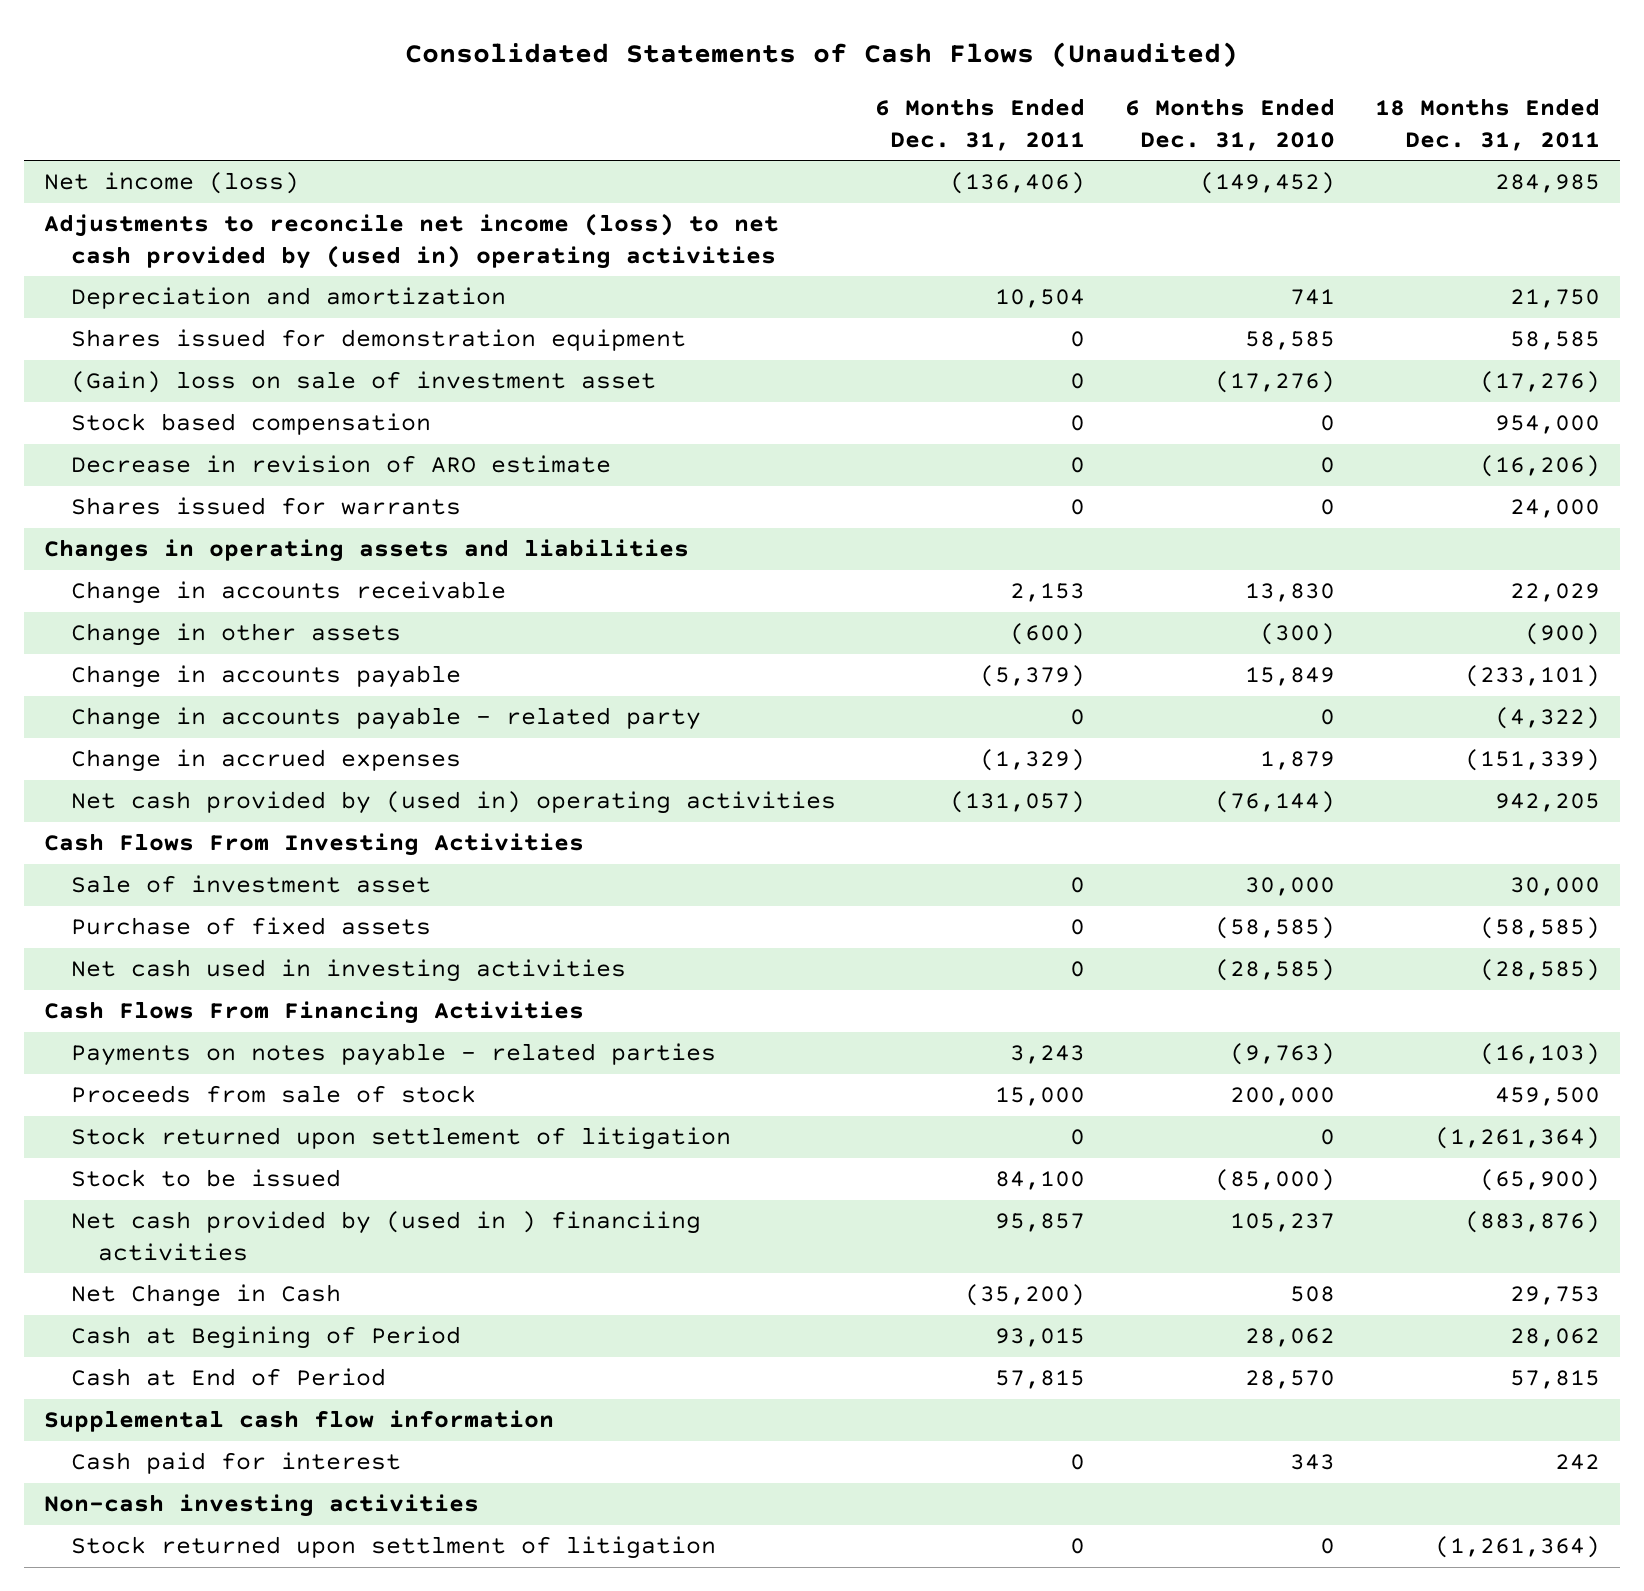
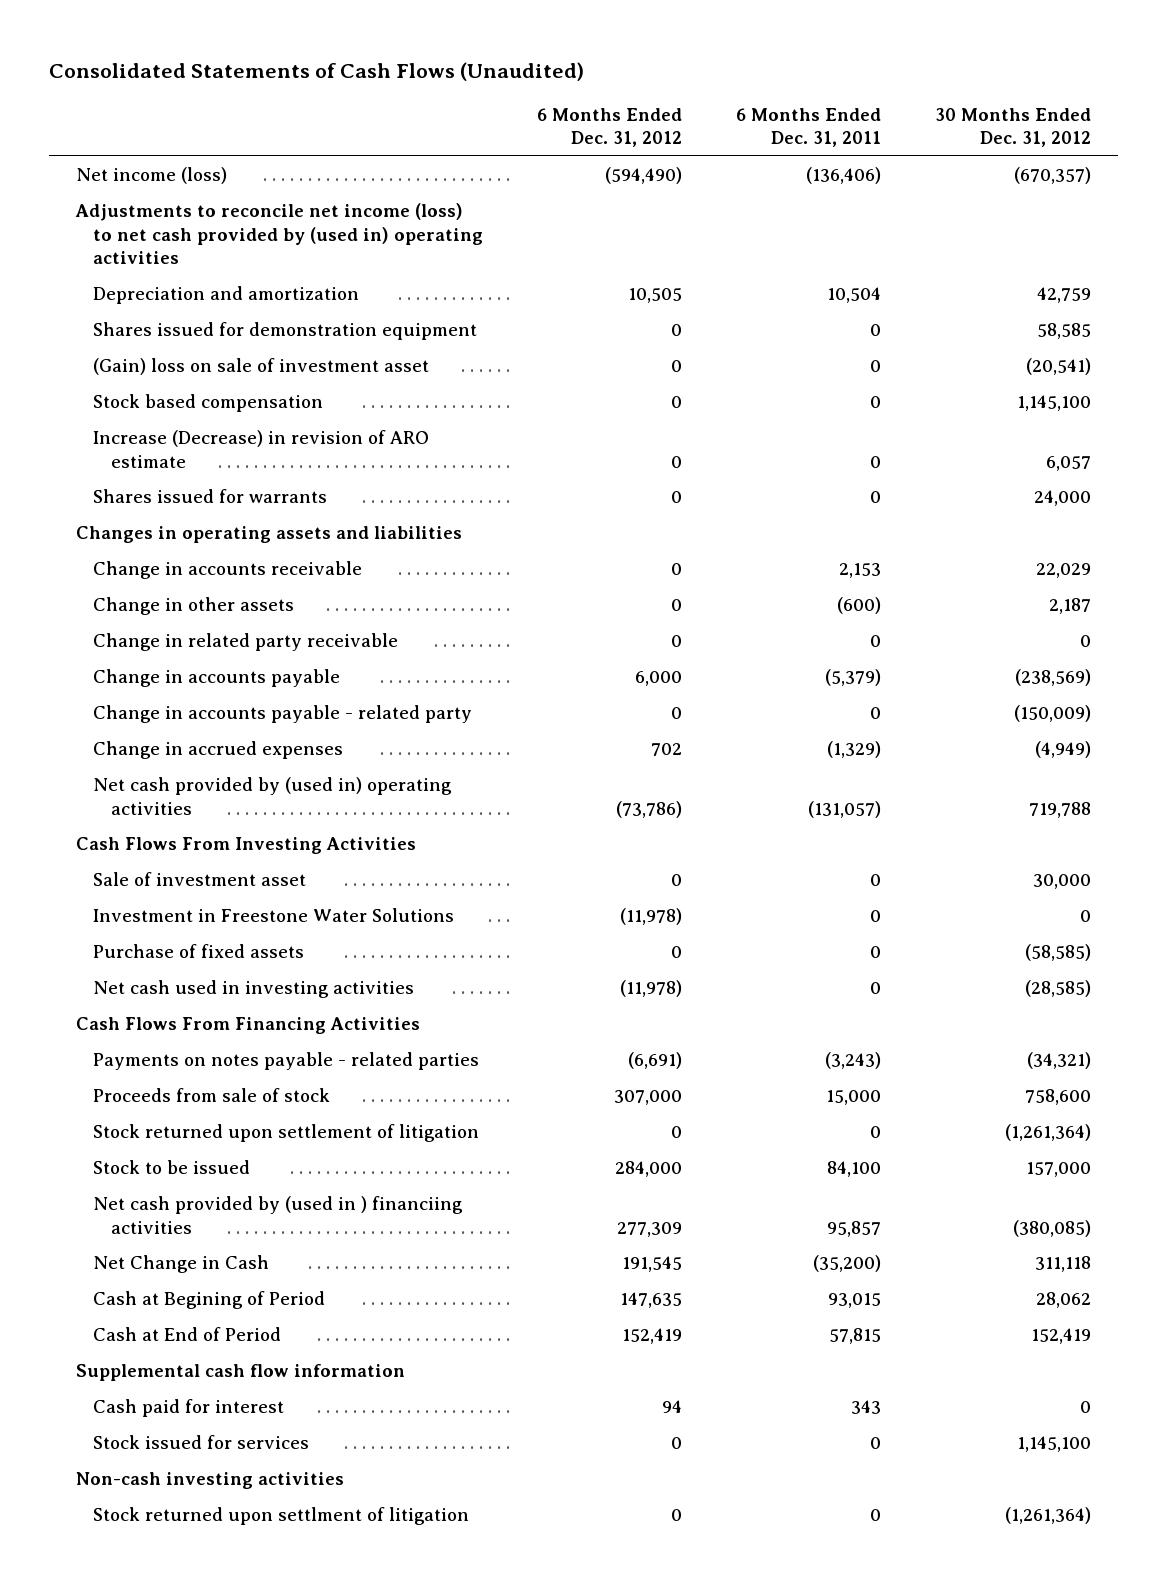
- | 6 Months Ended Dec. 31, 2011 | 6 Months Ended Dec. 31, 2010 | 18 Months Ended Dec. 31, 2011
+ | 6 Months Ended Dec. 31, 2012 | 6 Months Ended Dec. 31, 2011 | 30 Months Ended Dec. 31, 2012
- Decrease in revision of ARO estimate | 0 | 0 | (16,206)
+ Increase (Decrease) in revision of ARO estimate | 0 | 0 | 6,057
+ Change in related party receivable | 0 | 0 | 0
+ Investment in Freestone Water Solutions | (11,978) | 0 | 0
- Payments on notes payable - related parties | 3,243 | (9,763) | (16,103)
+ Payments on notes payable - related parties | (6,691) | (3,243) | (34,321)
- Cash paid for interest | 0 | 343 | 242
+ Cash paid for interest | 94 | 343 | 0
+ Stock issued for services | 0 | 0 | 1,145,100

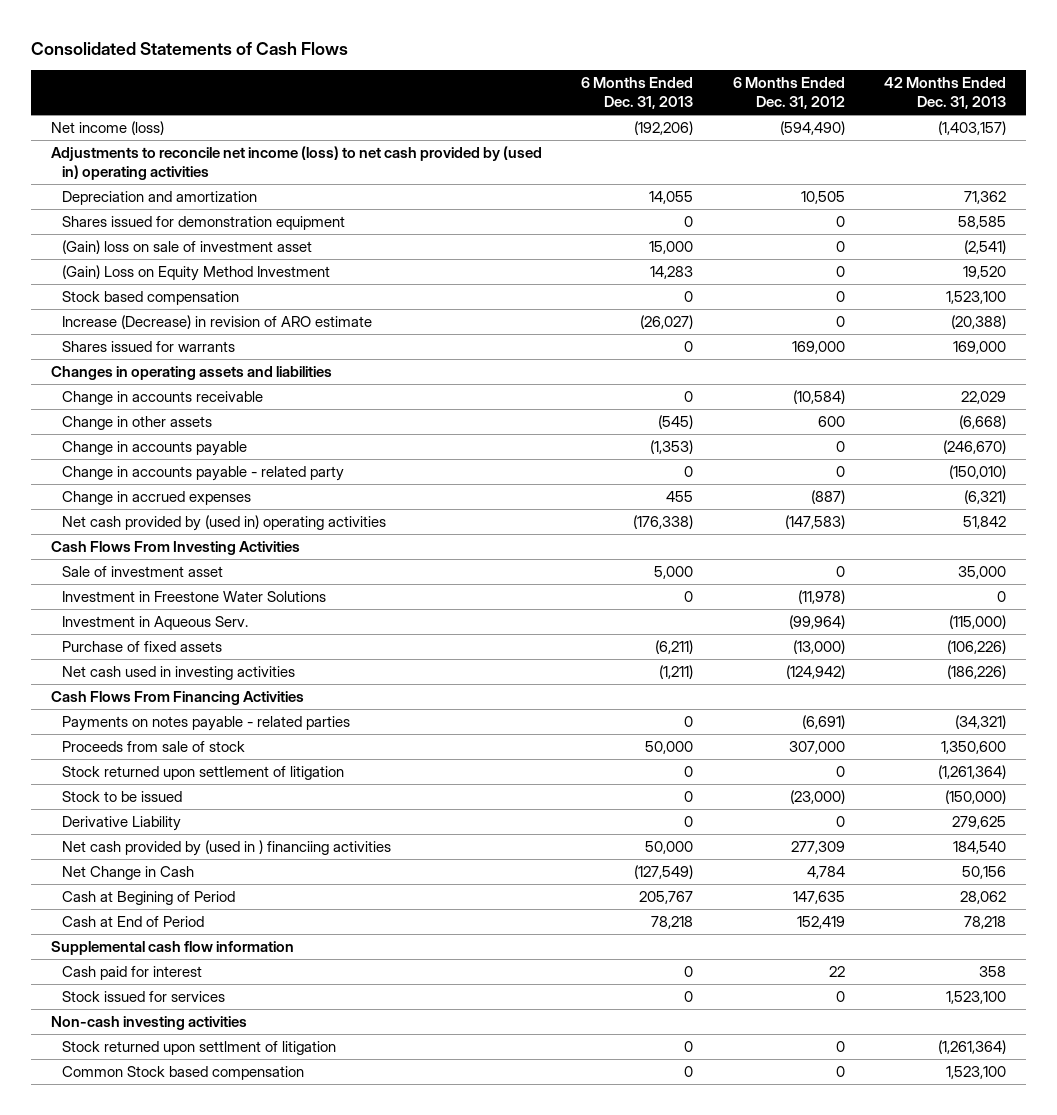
- Consolidated Statements of Cash Flows (Unaudited)
+ Consolidated Statements of Cash Flows
- | 6 Months Ended Dec. 31, 2012 | 6 Months Ended Dec. 31, 2011 | 30 Months Ended Dec. 31, 2012
+ | 6 Months Ended Dec. 31, 2013 | 6 Months Ended Dec. 31, 2012 | 42 Months Ended Dec. 31, 2013
+ (Gain) Loss on Equity Method Investment | 14,283 | 0 | 19,520
- Shares issued for warrants | 0 | 0 | 24,000
+ Shares issued for warrants | 0 | 169,000 | 169,000
- Change in accounts receivable | 0 | 2,153 | 22,029
- Change in other assets | 0 | (600) | 2,187
- Change in related party receivable | 0 | 0 | 0
- Change in accounts payable | 6,000 | (5,379) | (238,569)
+ Change in accounts receivable | 0 | (10,584) | 22,029
+ Change in other assets | (545) | 600 | (6,668)
+ Change in accounts payable | (1,353) | 0 | (246,670)
- Change in accrued expenses | 702 | (1,329) | (4,949)
- Net cash provided by (used in) operating activities | (73,786) | (131,057) | 719,788
+ Change in accrued expenses | 455 | (887) | (6,321)
+ Net cash provided by (used in) operating activities | (176,338) | (147,583) | 51,842
- Purchase of fixed assets | 0 | 0 | (58,585)
- Net cash used in investing activities | (11,978) | 0 | (28,585)
+ Investment in Aqueous Serv. | | (99,964) | (115,000)
+ Purchase of fixed assets | (6,211) | (13,000) | (106,226)
+ Net cash used in investing activities | (1,211) | (124,942) | (186,226)
- Stock to be issued | 284,000 | 84,100 | 157,000
+ Stock to be issued | 0 | (23,000) | (150,000)
+ Derivative Liability | 0 | 0 | 279,625
- Net Change in Cash | 191,545 | (35,200) | 311,118
+ Net Change in Cash | (127,549) | 4,784 | 50,156
- Cash paid for interest | 94 | 343 | 0
+ Cash paid for interest | 0 | 22 | 358
+ Common Stock based compensation | 0 | 0 | 1,523,100

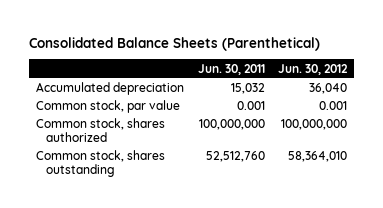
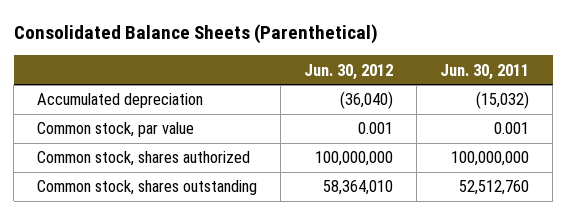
- | Jun. 30, 2011 | Jun. 30, 2012
+ | Jun. 30, 2012 | Jun. 30, 2011
- Accumulated depreciation | 15,032 | 36,040
+ Accumulated depreciation | (36,040) | (15,032)

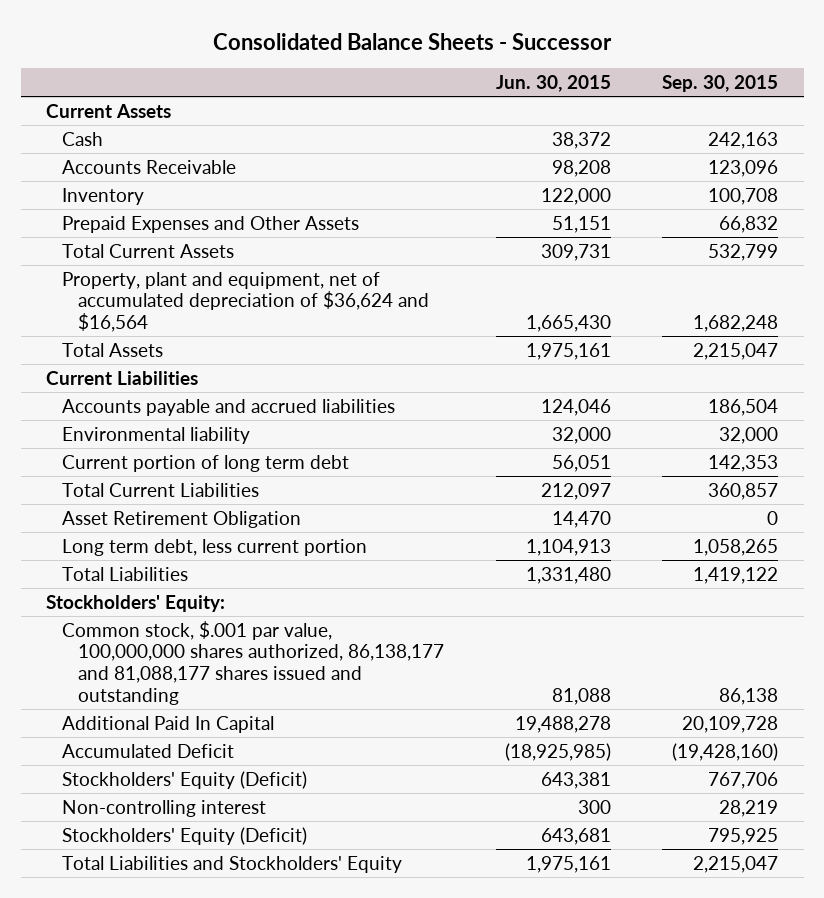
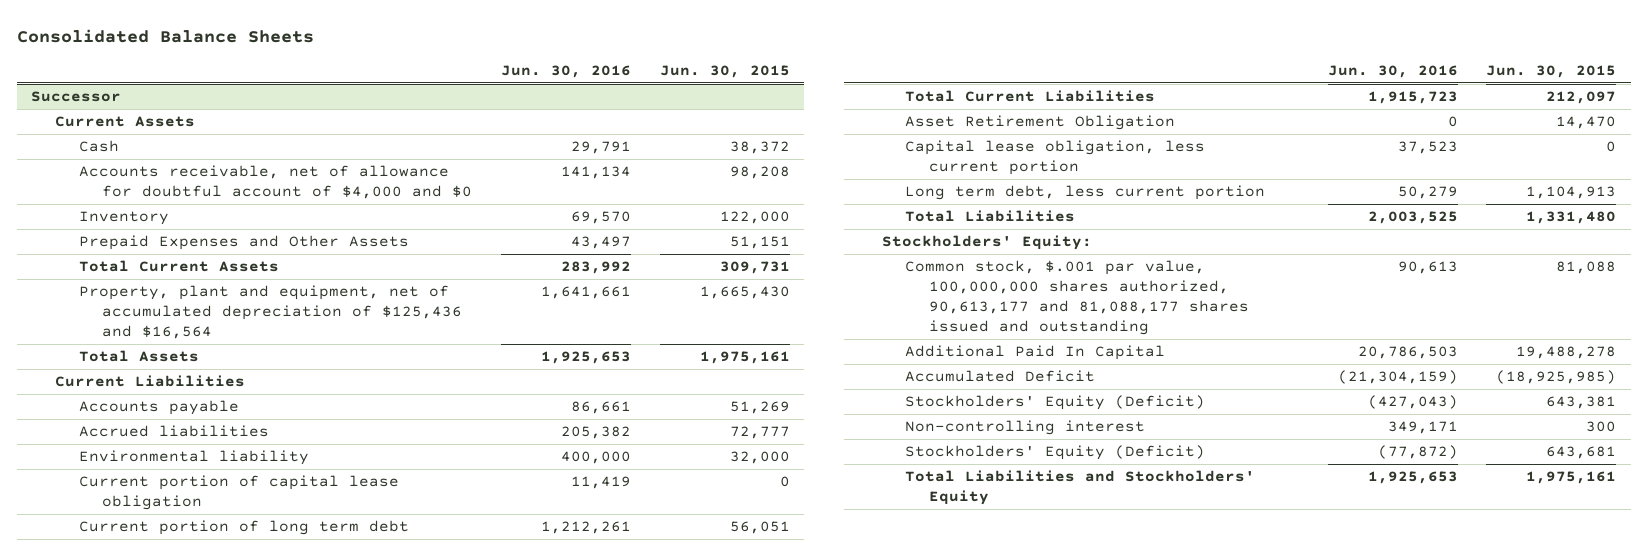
- Consolidated Balance Sheets - Successor
+ Consolidated Balance Sheets
- | Jun. 30, 2015 | Sep. 30, 2015
+ | Jun. 30, 2016 | Jun. 30, 2015
+ Successor
- Accounts Receivable | 98,208 | 123,096
+ Accounts receivable, net of allowance for doubtful account of $4,000 and $0 | 141,134 | 98,208
- Property, plant and equipment, net of accumulated depreciation of $36,624 and $16,564 | 1,665,430 | 1,682,248
+ Property, plant and equipment, net of accumulated depreciation of $125,436 and $16,564 | 1,641,661 | 1,665,430
- Accounts payable and accrued liabilities | 124,046 | 186,504
+ Accounts payable | 86,661 | 51,269
+ Accrued liabilities | 205,382 | 72,777
+ Current portion of capital lease obligation | 11,419 | 0
+ Capital lease obligation, less current portion | 37,523 | 0
- Common stock, $.001 par value, 100,000,000 shares authorized, 86,138,177 and 81,088,177 shares issued and outstanding | 81,088 | 86,138
+ Common stock, $.001 par value, 100,000,000 shares authorized, 90,613,177 and 81,088,177 shares issued and outstanding | 90,613 | 81,088

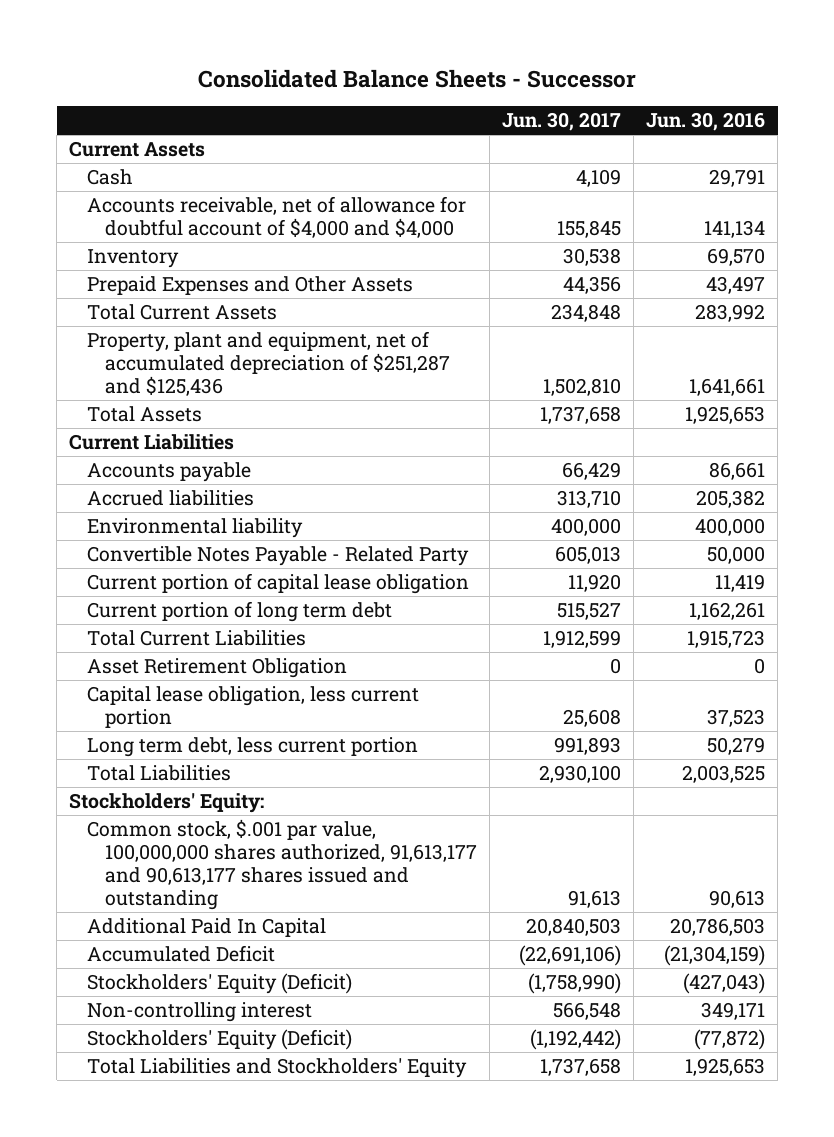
- Consolidated Balance Sheets
+ Consolidated Balance Sheets - Successor
- | Jun. 30, 2016 | Jun. 30, 2015
+ | Jun. 30, 2017 | Jun. 30, 2016
- Successor
- Accounts receivable, net of allowance for doubtful account of $4,000 and $0 | 141,134 | 98,208
+ Accounts receivable, net of allowance for doubtful account of $4,000 and $4,000 | 155,845 | 141,134
- Property, plant and equipment, net of accumulated depreciation of $125,436 and $16,564 | 1,641,661 | 1,665,430
+ Property, plant and equipment, net of accumulated depreciation of $251,287 and $125,436 | 1,502,810 | 1,641,661
+ Convertible Notes Payable - Related Party | 605,013 | 50,000
- Current portion of long term debt | 1,212,261 | 56,051
+ Current portion of long term debt | 515,527 | 1,162,261
- Common stock, $.001 par value, 100,000,000 shares authorized, 90,613,177 and 81,088,177 shares issued and outstanding | 90,613 | 81,088
+ Common stock, $.001 par value, 100,000,000 shares authorized, 91,613,177 and 90,613,177 shares issued and outstanding | 91,613 | 90,613

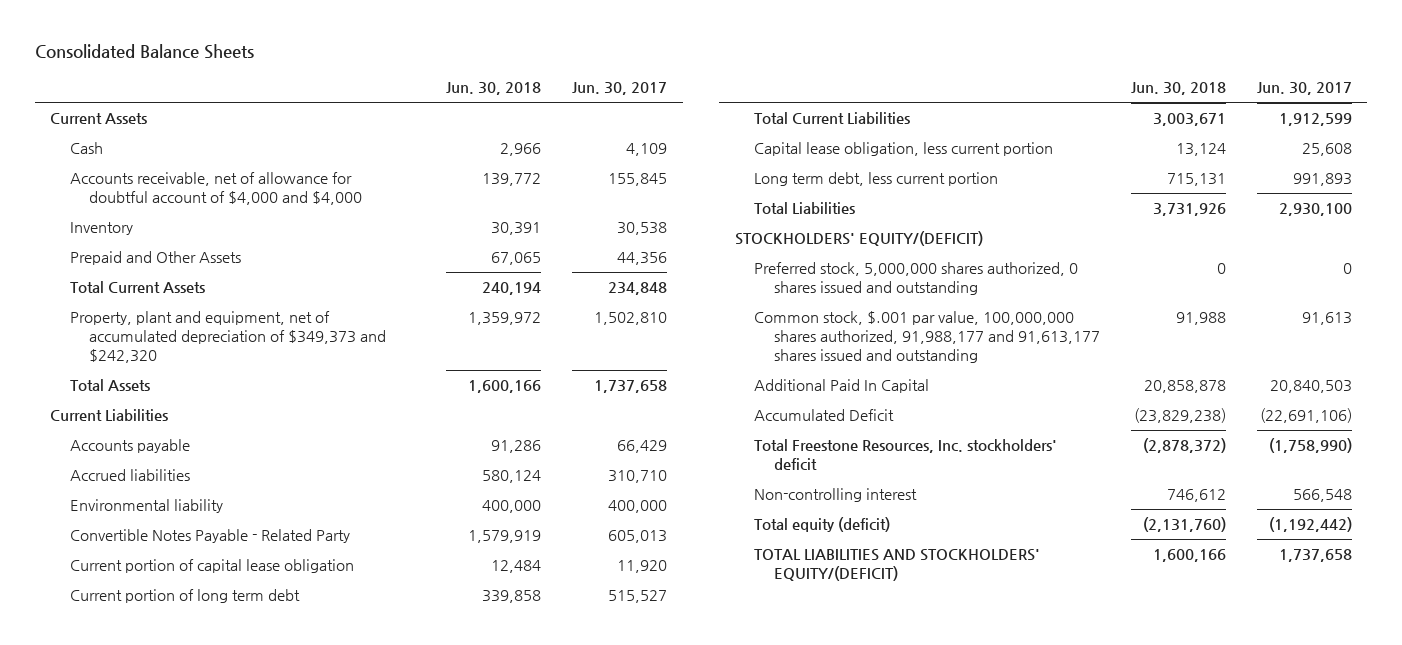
- Consolidated Balance Sheets - Successor
+ Consolidated Balance Sheets
- | Jun. 30, 2017 | Jun. 30, 2016
+ | Jun. 30, 2018 | Jun. 30, 2017
- Prepaid Expenses and Other Assets | 44,356 | 43,497
+ Prepaid and Other Assets | 67,065 | 44,356
- Property, plant and equipment, net of accumulated depreciation of $251,287 and $125,436 | 1,502,810 | 1,641,661
+ Property, plant and equipment, net of accumulated depreciation of $349,373 and $242,320 | 1,359,972 | 1,502,810
- Accrued liabilities | 313,710 | 205,382
+ Accrued liabilities | 580,124 | 310,710
- Asset Retirement Obligation | 0 | 0
- Stockholders' Equity:
- Common stock, $.001 par value, 100,000,000 shares authorized, 91,613,177 and 90,613,177 shares issued and outstanding | 91,613 | 90,613
+ STOCKHOLDERS' EQUITY/(DEFICIT)
+ Preferred stock, 5,000,000 shares authorized, 0 shares issued and outstanding | 0 | 0
+ Common stock, $.001 par value, 100,000,000 shares authorized, 91,988,177 and 91,613,177 shares issued and outstanding | 91,988 | 91,613
- Stockholders' Equity (Deficit) | (1,758,990) | (427,043)
+ Total Freestone Resources, Inc. stockholders' deficit | (2,878,372) | (1,758,990)
- Stockholders' Equity (Deficit) | (1,192,442) | (77,872)
- Total Liabilities and Stockholders' Equity | 1,737,658 | 1,925,653
+ Total equity (deficit) | (2,131,760) | (1,192,442)
+ TOTAL LIABILITIES AND STOCKHOLDERS' EQUITY/(DEFICIT) | 1,600,166 | 1,737,658

